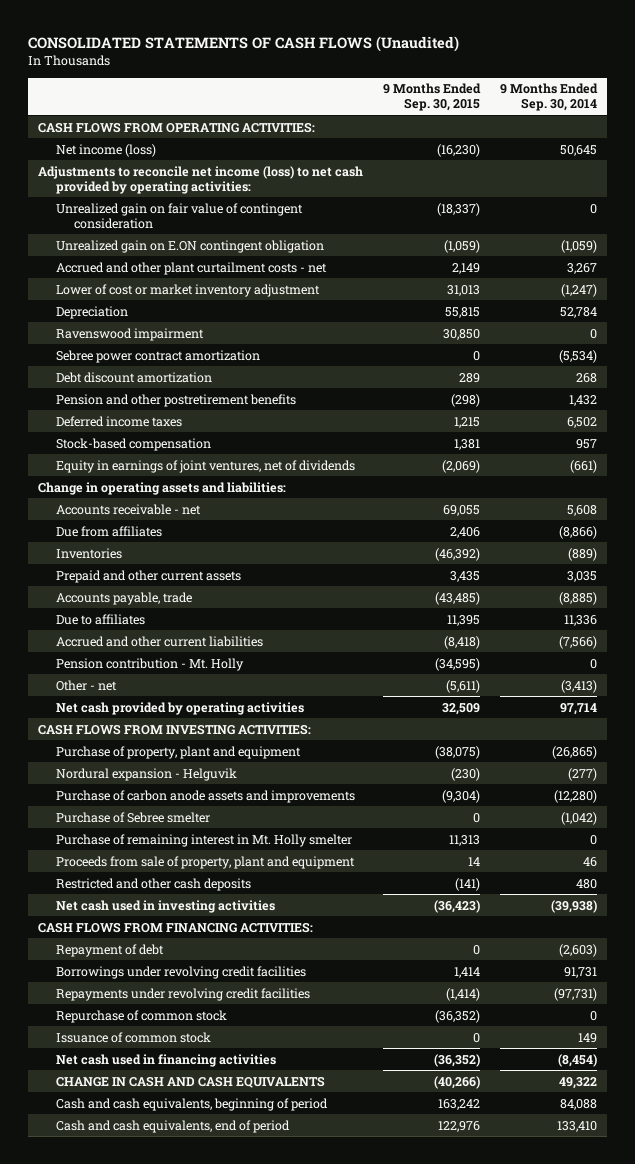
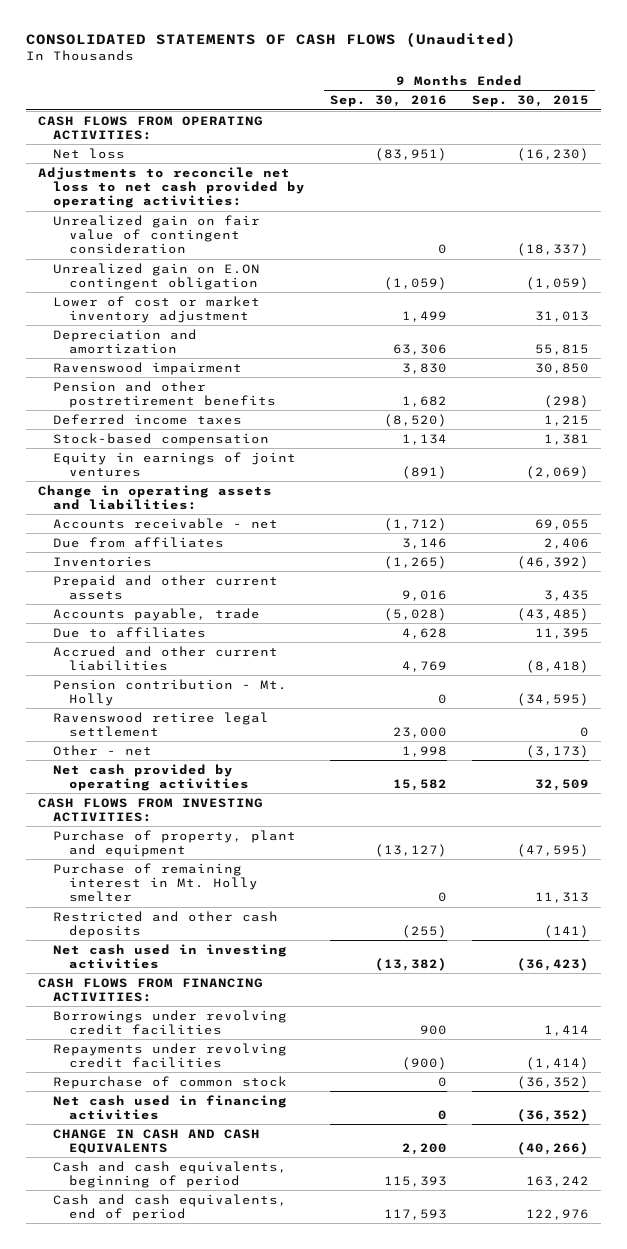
- | 9 Months Ended Sep. 30, 2015 | 9 Months Ended Sep. 30, 2014
+ | 9 Months Ended Sep. 30, 2016 | 9 Months Ended Sep. 30, 2015
- Net income (loss) | (16,230) | 50,645
- Adjustments to reconcile net income (loss) to net cash provided by operating activities:
+ Net loss | (83,951) | (16,230)
+ Adjustments to reconcile net loss to net cash provided by operating activities:
- Accrued and other plant curtailment costs - net | 2,149 | 3,267
- Depreciation | 55,815 | 52,784
+ Depreciation and amortization | 63,306 | 55,815
- Sebree power contract amortization | 0 | (5,534)
- Debt discount amortization | 289 | 268
- Equity in earnings of joint ventures, net of dividends | (2,069) | (661)
+ Equity in earnings of joint ventures | (891) | (2,069)
- Other - net | (5,611) | (3,413)
+ Ravenswood retiree legal settlement | 23,000 | 0
+ Other - net | 1,998 | (3,173)
- Purchase of property, plant and equipment | (38,075) | (26,865)
- Nordural expansion - Helguvik | (230) | (277)
- Purchase of carbon anode assets and improvements | (9,304) | (12,280)
- Purchase of Sebree smelter | 0 | (1,042)
+ Purchase of property, plant and equipment | (13,127) | (47,595)
- Proceeds from sale of property, plant and equipment | 14 | 46
- Repayment of debt | 0 | (2,603)
- Issuance of common stock | 0 | 149

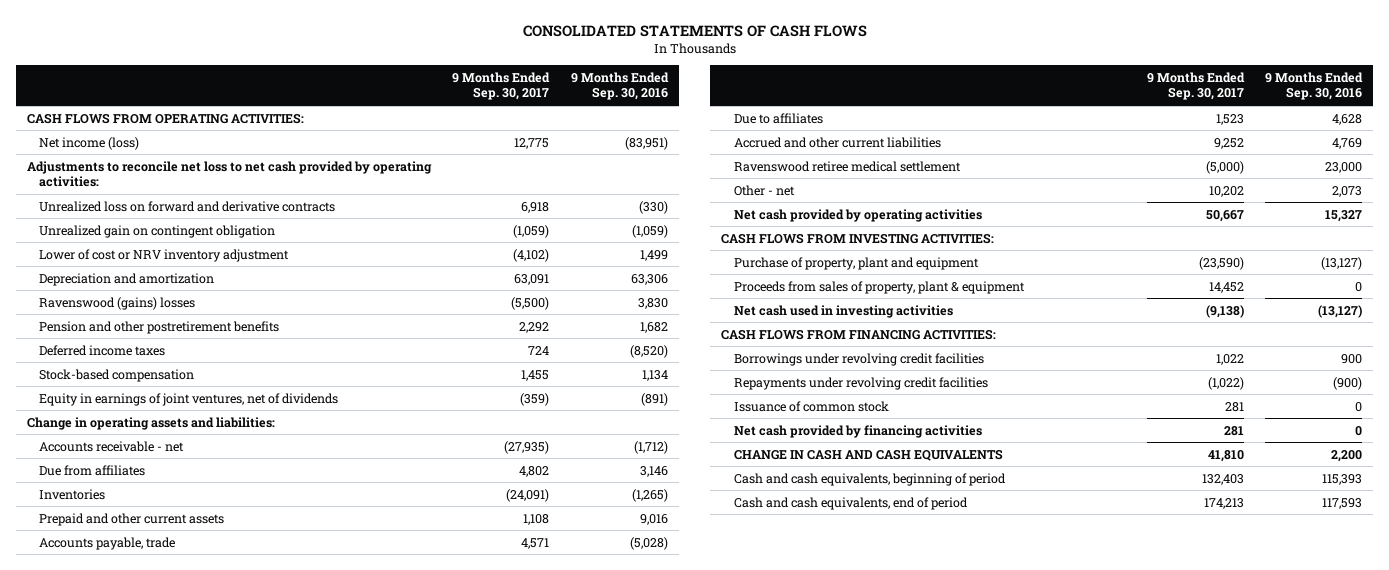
- CONSOLIDATED STATEMENTS OF CASH FLOWS (Unaudited)
+ CONSOLIDATED STATEMENTS OF CASH FLOWS
- | 9 Months Ended Sep. 30, 2016 | 9 Months Ended Sep. 30, 2015
+ | 9 Months Ended Sep. 30, 2017 | 9 Months Ended Sep. 30, 2016
- Net loss | (83,951) | (16,230)
+ Net income (loss) | 12,775 | (83,951)
- Unrealized gain on fair value of contingent consideration | 0 | (18,337)
- Unrealized gain on E.ON contingent obligation | (1,059) | (1,059)
- Lower of cost or market inventory adjustment | 1,499 | 31,013
+ Unrealized loss on forward and derivative contracts | 6,918 | (330)
+ Unrealized gain on contingent obligation | (1,059) | (1,059)
+ Lower of cost or NRV inventory adjustment | (4,102) | 1,499
- Ravenswood impairment | 3,830 | 30,850
+ Ravenswood (gains) losses | (5,500) | 3,830
- Equity in earnings of joint ventures | (891) | (2,069)
+ Equity in earnings of joint ventures, net of dividends | (359) | (891)
- Pension contribution - Mt. Holly | 0 | (34,595)
- Ravenswood retiree legal settlement | 23,000 | 0
- Other - net | 1,998 | (3,173)
- Net cash provided by operating activities | 15,582 | 32,509
+ Ravenswood retiree medical settlement | (5,000) | 23,000
+ Other - net | 10,202 | 2,073
+ Net cash provided by operating activities | 50,667 | 15,327
- Purchase of remaining interest in Mt. Holly smelter | 0 | 11,313
- Restricted and other cash deposits | (255) | (141)
- Net cash used in investing activities | (13,382) | (36,423)
+ Proceeds from sales of property, plant & equipment | 14,452 | 0
+ Net cash used in investing activities | (9,138) | (13,127)
- Repurchase of common stock | 0 | (36,352)
- Net cash used in financing activities | 0 | (36,352)
+ Issuance of common stock | 281 | 0
+ Net cash provided by financing activities | 281 | 0

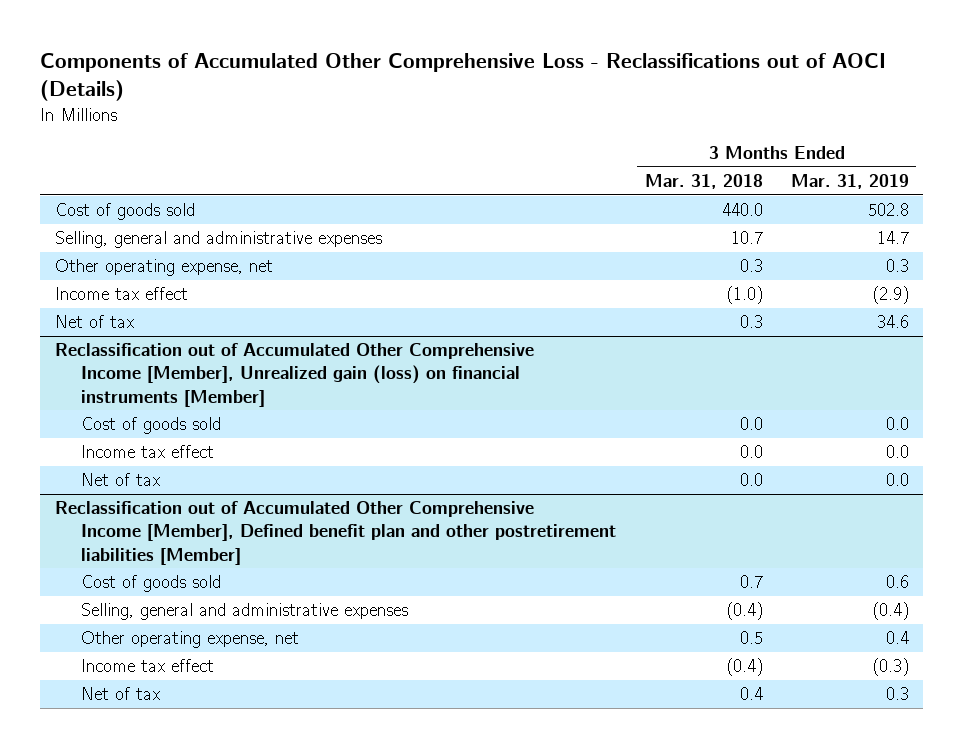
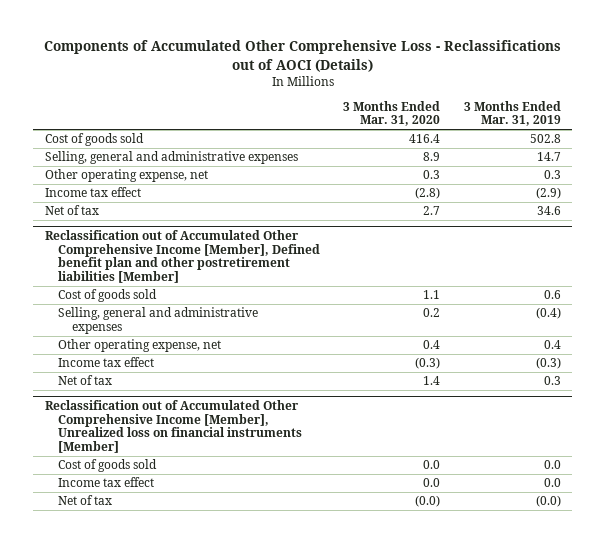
- | 3 Months Ended Mar. 31, 2018 | 3 Months Ended Mar. 31, 2019
+ | 3 Months Ended Mar. 31, 2020 | 3 Months Ended Mar. 31, 2019
- Reclassification out of Accumulated Other Comprehensive Income [Member], Unrealized gain (loss) on financial instruments [Member]
- Cost of goods sold | 0.0 | 0.0
- Income tax effect | 0.0 | 0.0
- Net of tax | 0.0 | 0.0
+ Reclassification out of Accumulated Other Comprehensive Income [Member], Unrealized loss on financial instruments [Member]
+ Cost of goods sold | 0.0 | 0.0
+ Income tax effect | 0.0 | 0.0
+ Net of tax | (0.0) | (0.0)

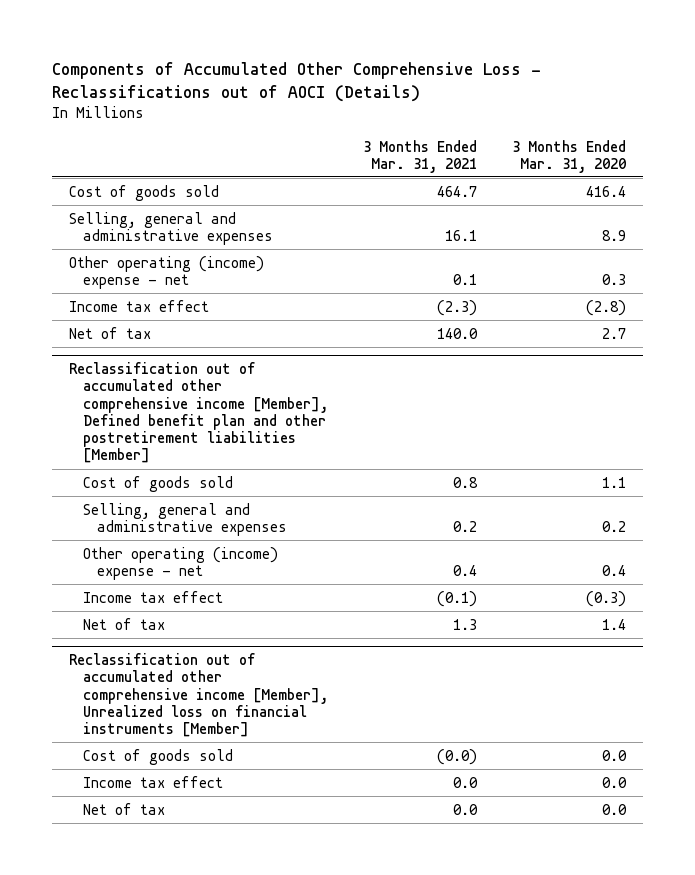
- | 3 Months Ended Mar. 31, 2020 | 3 Months Ended Mar. 31, 2019
+ | 3 Months Ended Mar. 31, 2021 | 3 Months Ended Mar. 31, 2020
- Other operating expense, net | 0.3 | 0.3
+ Other operating (income) expense - net | 0.1 | 0.3
- Reclassification out of Accumulated Other Comprehensive Income [Member], Defined benefit plan and other postretirement liabilities [Member]
+ Reclassification out of accumulated other comprehensive income [Member], Defined benefit plan and other postretirement liabilities [Member]
- Other operating expense, net | 0.4 | 0.4
+ Other operating (income) expense - net | 0.4 | 0.4
- Reclassification out of Accumulated Other Comprehensive Income [Member], Unrealized loss on financial instruments [Member]
+ Reclassification out of accumulated other comprehensive income [Member], Unrealized loss on financial instruments [Member]
- Net of tax | (0.0) | (0.0)
+ Net of tax | 0.0 | 0.0

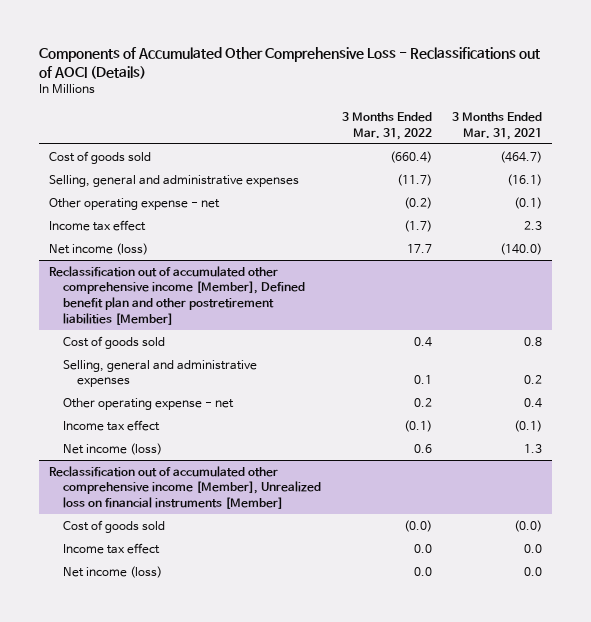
- | 3 Months Ended Mar. 31, 2021 | 3 Months Ended Mar. 31, 2020
+ | 3 Months Ended Mar. 31, 2022 | 3 Months Ended Mar. 31, 2021
- Cost of goods sold | 464.7 | 416.4
- Selling, general and administrative expenses | 16.1 | 8.9
- Other operating (income) expense - net | 0.1 | 0.3
- Income tax effect | (2.3) | (2.8)
- Net of tax | 140.0 | 2.7
+ Cost of goods sold | (660.4) | (464.7)
+ Selling, general and administrative expenses | (11.7) | (16.1)
+ Other operating expense - net | (0.2) | (0.1)
+ Income tax effect | (1.7) | 2.3
+ Net income (loss) | 17.7 | (140.0)
@ Reclassification out of accumulated other comprehensive income [Member], Defined benefit plan and other postretirement liabilities [Member]
- Other operating (income) expense - net | 0.4 | 0.4
+ Other operating expense - net | 0.2 | 0.4
- Net of tax | 1.3 | 1.4
+ Net income (loss) | 0.6 | 1.3
@ Reclassification out of accumulated other comprehensive income [Member], Unrealized loss on financial instruments [Member]
- Net of tax | 0.0 | 0.0
+ Net income (loss) | 0.0 | 0.0

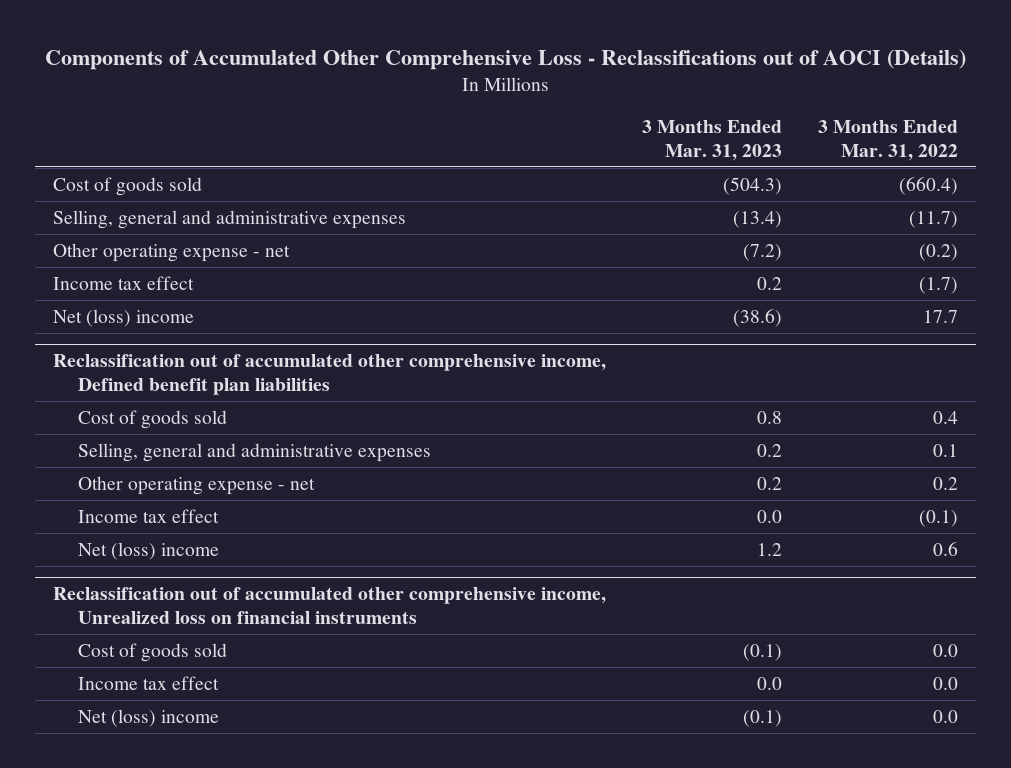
- | 3 Months Ended Mar. 31, 2022 | 3 Months Ended Mar. 31, 2021
+ | 3 Months Ended Mar. 31, 2023 | 3 Months Ended Mar. 31, 2022
- Net income (loss) | 17.7 | (140.0)
- Reclassification out of accumulated other comprehensive income [Member], Defined benefit plan and other postretirement liabilities [Member]
+ Net (loss) income | (38.6) | 17.7
+ Reclassification out of accumulated other comprehensive income, Defined benefit plan liabilities
- Net income (loss) | 0.6 | 1.3
- Reclassification out of accumulated other comprehensive income [Member], Unrealized loss on financial instruments [Member]
- Cost of goods sold | (0.0) | (0.0)
+ Net (loss) income | 1.2 | 0.6
+ Reclassification out of accumulated other comprehensive income, Unrealized loss on financial instruments
+ Cost of goods sold | (0.1) | 0.0
- Net income (loss) | 0.0 | 0.0
+ Net (loss) income | (0.1) | 0.0

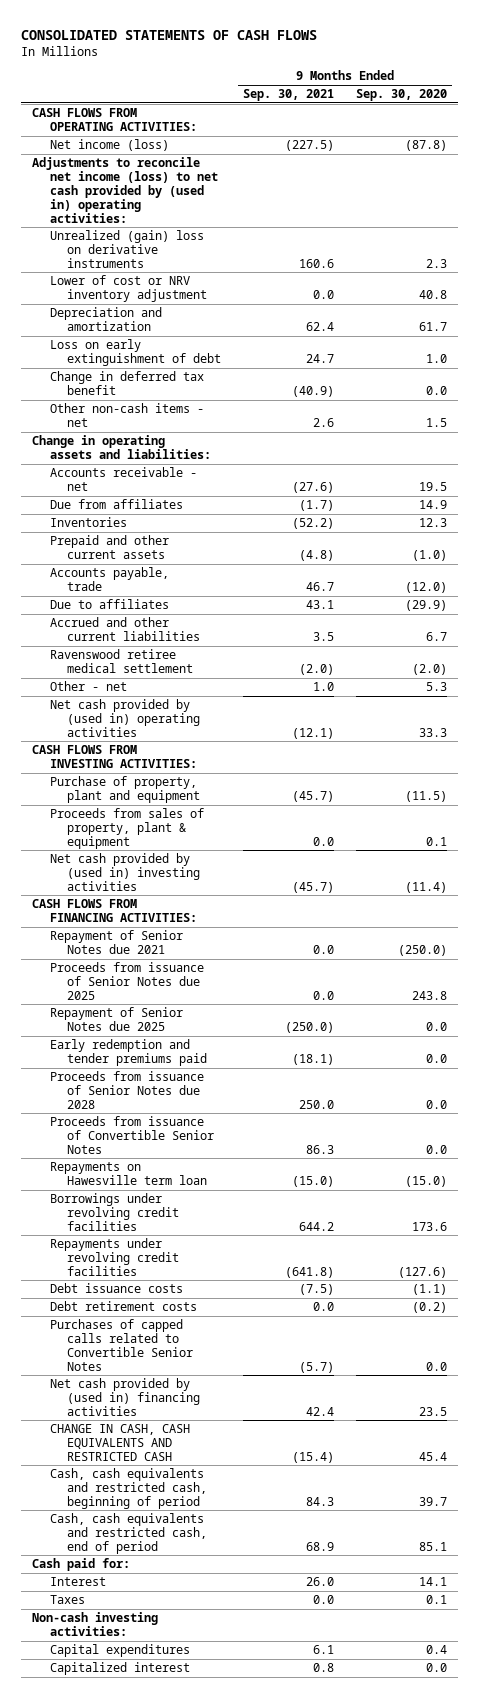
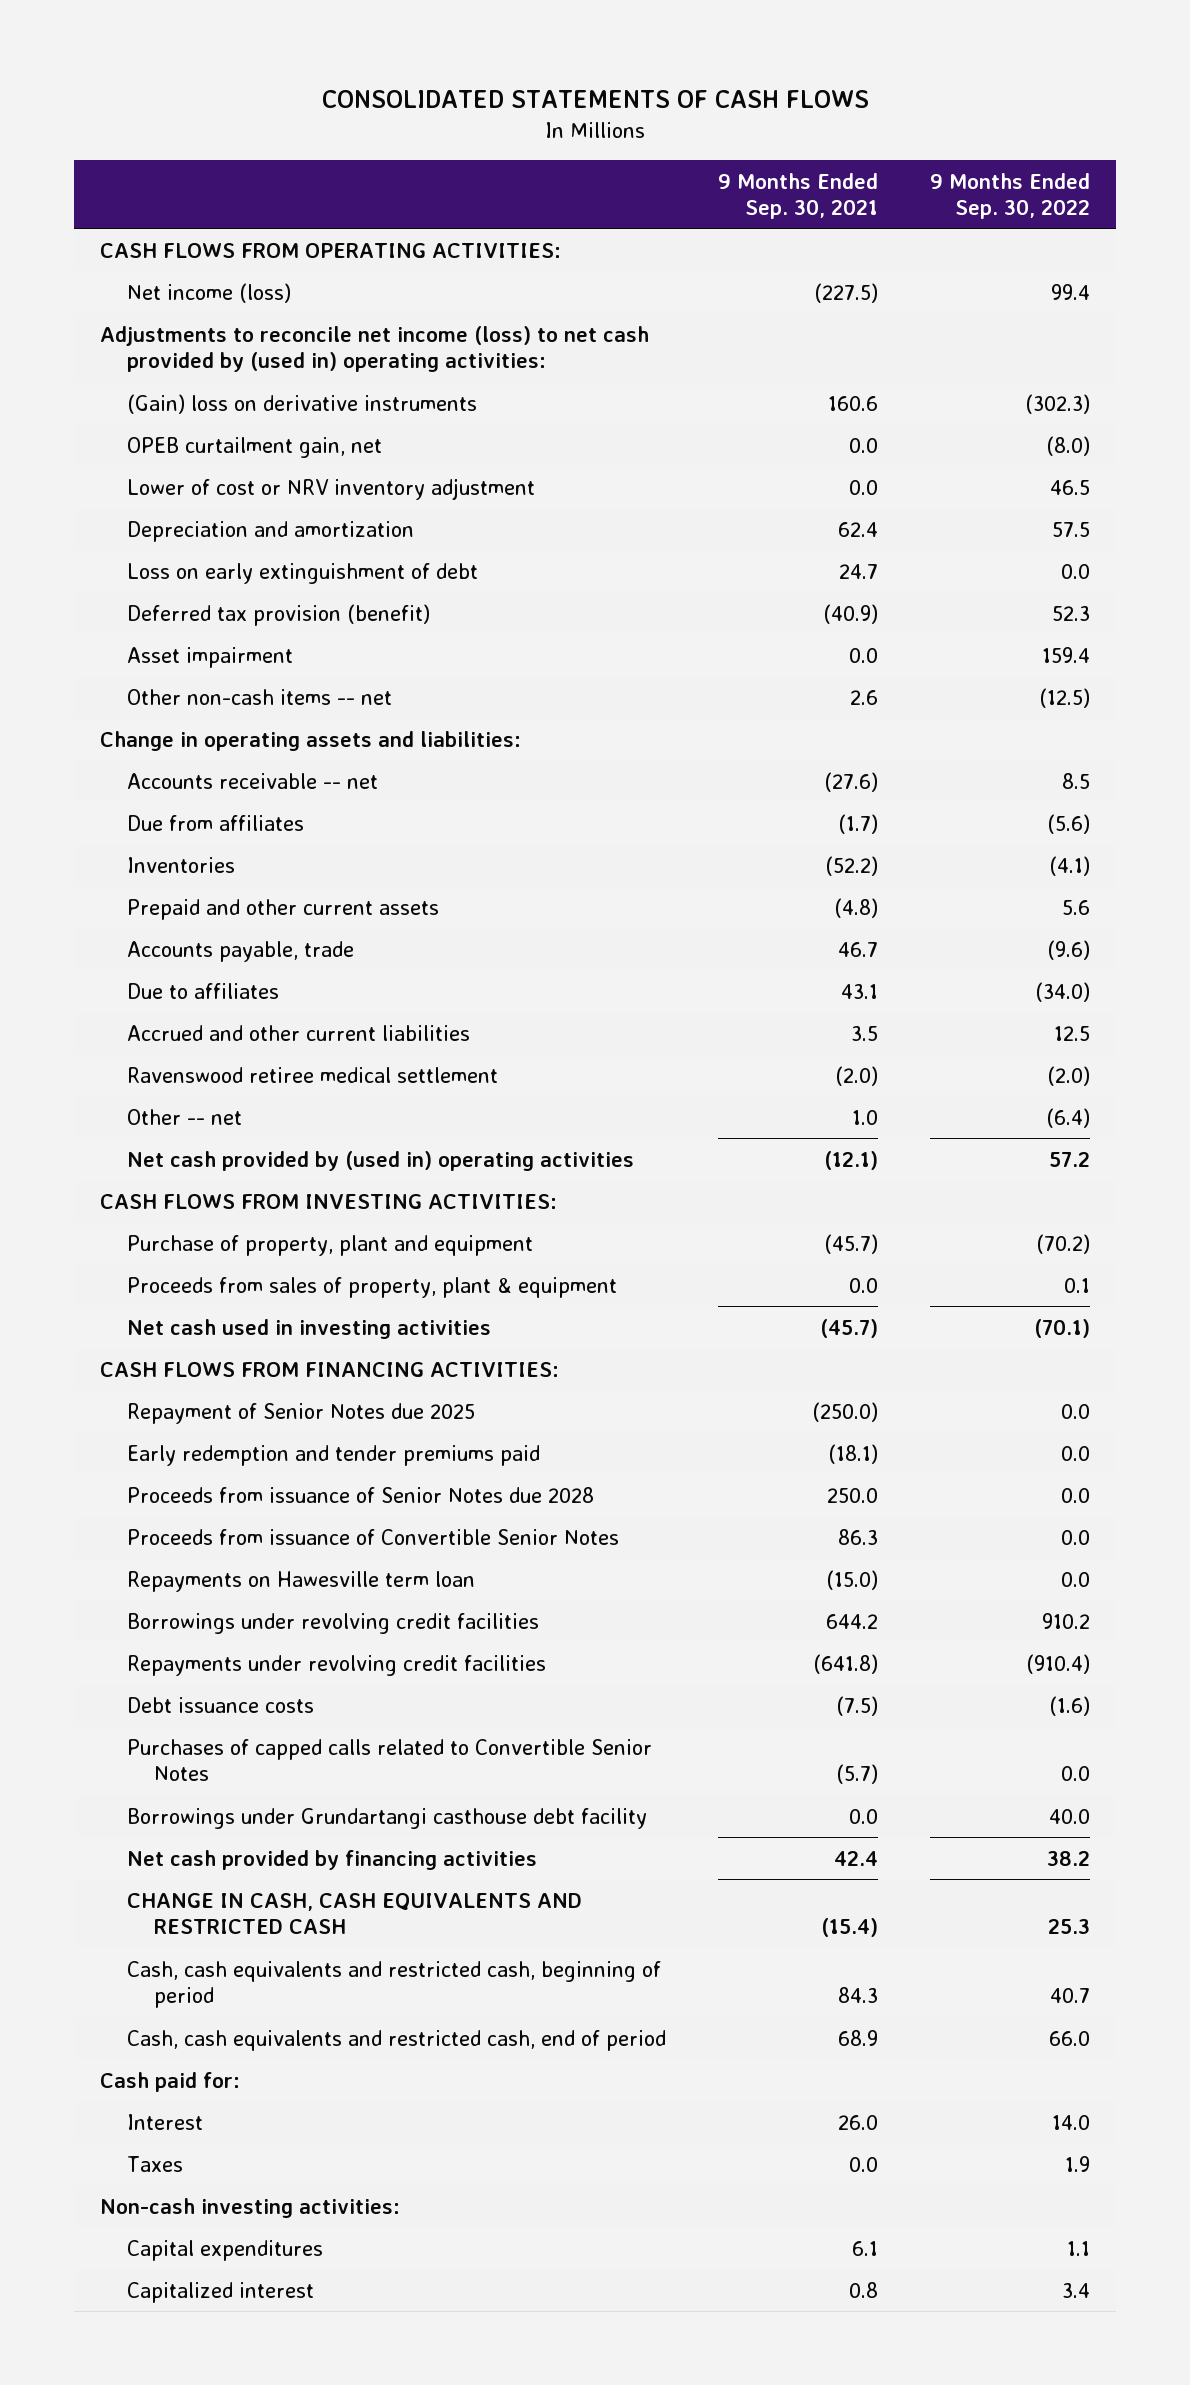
- | 9 Months Ended Sep. 30, 2021 | 9 Months Ended Sep. 30, 2020
+ | 9 Months Ended Sep. 30, 2021 | 9 Months Ended Sep. 30, 2022
- Unrealized (gain) loss on derivative instruments | 160.6 | 2.3
+ (Gain) loss on derivative instruments | 160.6 | (302.3)
+ OPEB curtailment gain, net | 0.0 | (8.0)
- Change in deferred tax benefit | (40.9) | 0.0
- Other non-cash items - net | 2.6 | 1.5
+ Deferred tax provision (benefit) | (40.9) | 52.3
+ Asset impairment | 0.0 | 159.4
+ Other non-cash items -- net | 2.6 | (12.5)
- Accounts receivable - net | (27.6) | 19.5
+ Accounts receivable -- net | (27.6) | 8.5
- Other - net | 1.0 | 5.3
+ Other -- net | 1.0 | (6.4)
- Net cash provided by (used in) investing activities | (45.7) | (11.4)
+ Net cash used in investing activities | (45.7) | (70.1)
- Repayment of Senior Notes due 2021 | 0.0 | (250.0)
- Proceeds from issuance of Senior Notes due 2025 | 0.0 | 243.8
- Debt retirement costs | 0.0 | (0.2)
- Net cash provided by (used in) financing activities | 42.4 | 23.5
+ Borrowings under Grundartangi casthouse debt facility | 0.0 | 40.0
+ Net cash provided by financing activities | 42.4 | 38.2

